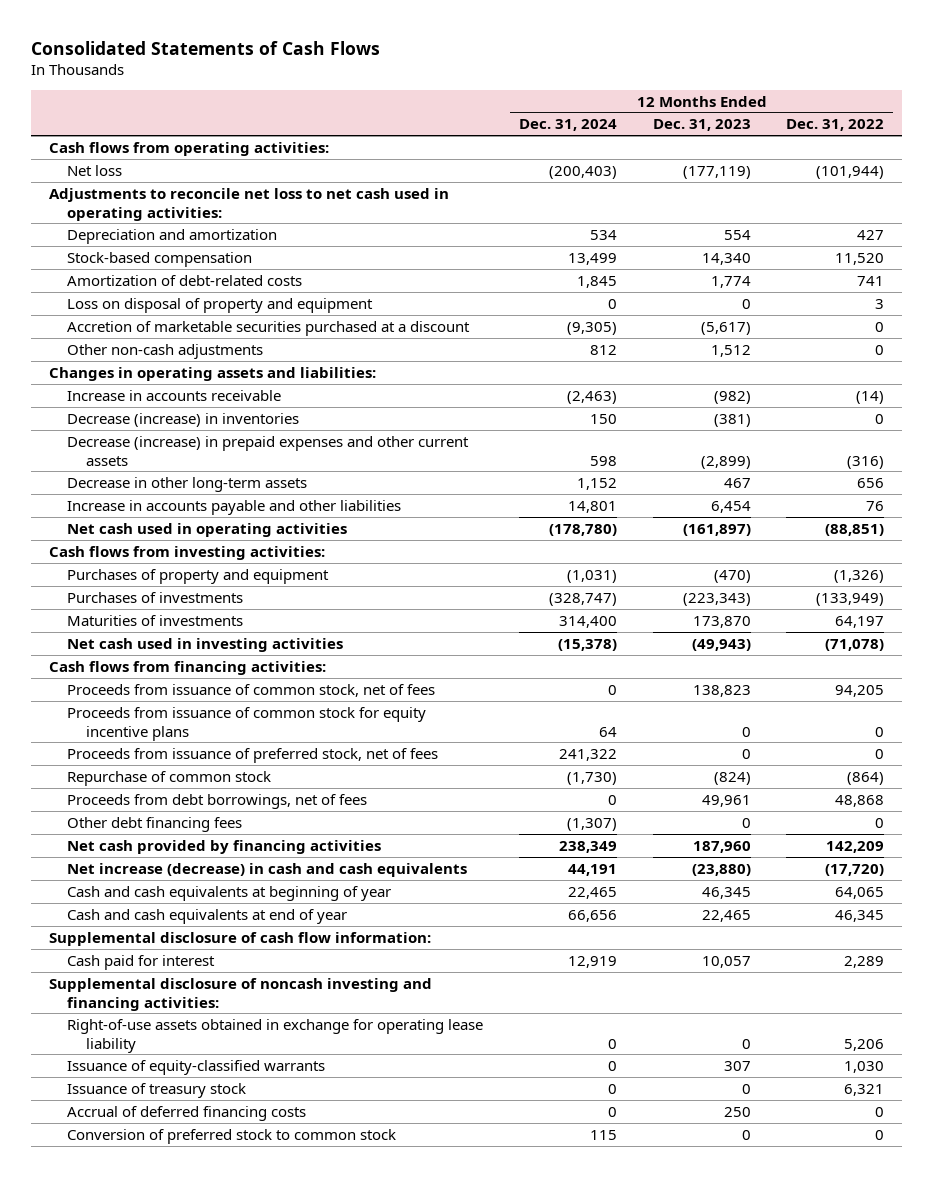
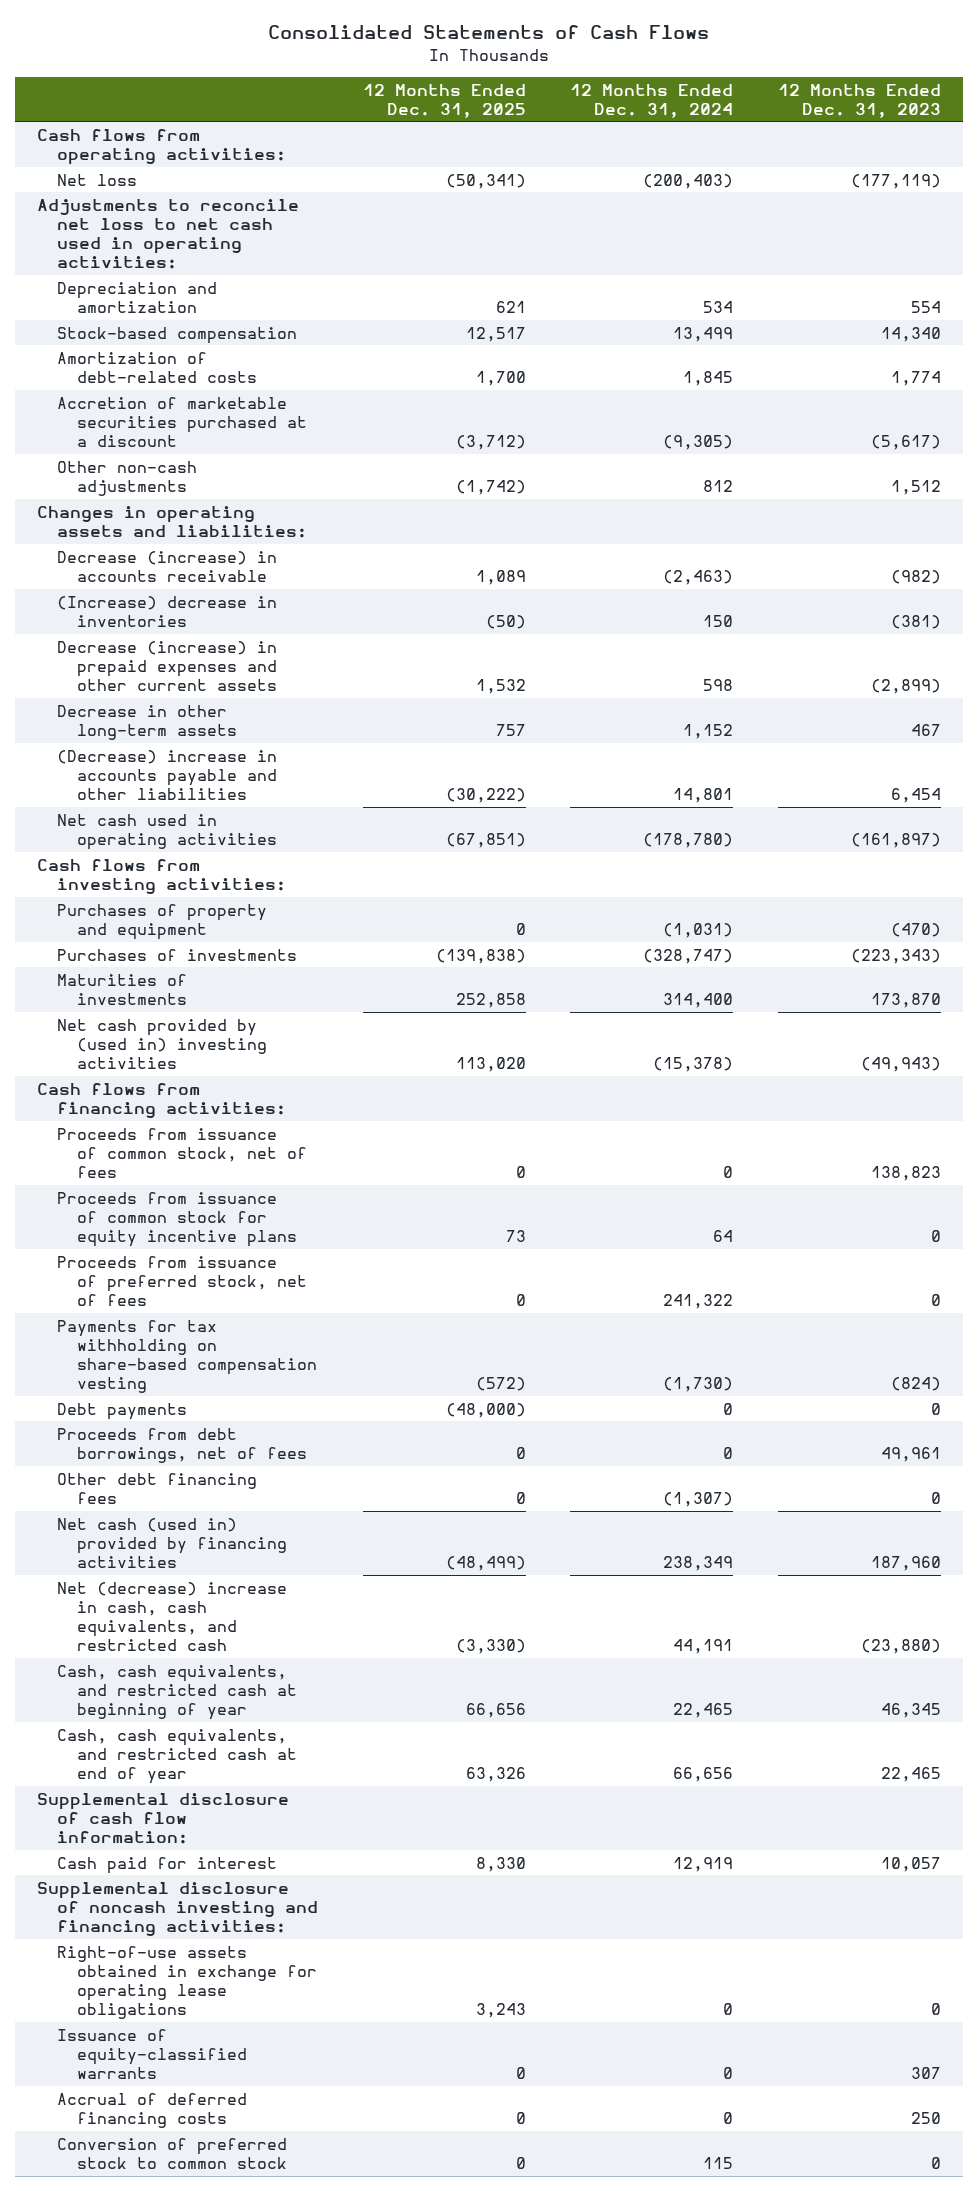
- | 12 Months Ended Dec. 31, 2024 | 12 Months Ended Dec. 31, 2023 | 12 Months Ended Dec. 31, 2022
+ | 12 Months Ended Dec. 31, 2025 | 12 Months Ended Dec. 31, 2024 | 12 Months Ended Dec. 31, 2023
- Loss on disposal of property and equipment | 0 | 0 | 3
- Increase in accounts receivable | (2,463) | (982) | (14)
- Decrease (increase) in inventories | 150 | (381) | 0
+ Decrease (increase) in accounts receivable | 1,089 | (2,463) | (982)
+ (Increase) decrease in inventories | (50) | 150 | (381)
- Increase in accounts payable and other liabilities | 14,801 | 6,454 | 76
+ (Decrease) increase in accounts payable and other liabilities | (30,222) | 14,801 | 6,454
- Net cash used in investing activities | (15,378) | (49,943) | (71,078)
+ Net cash provided by (used in) investing activities | 113,020 | (15,378) | (49,943)
- Repurchase of common stock | (1,730) | (824) | (864)
+ Payments for tax withholding on share-based compensation vesting | (572) | (1,730) | (824)
+ Debt payments | (48,000) | 0 | 0
- Net cash provided by financing activities | 238,349 | 187,960 | 142,209
- Net increase (decrease) in cash and cash equivalents | 44,191 | (23,880) | (17,720)
- Cash and cash equivalents at beginning of year | 22,465 | 46,345 | 64,065
- Cash and cash equivalents at end of year | 66,656 | 22,465 | 46,345
+ Net cash (used in) provided by financing activities | (48,499) | 238,349 | 187,960
+ Net (decrease) increase in cash, cash equivalents, and restricted cash | (3,330) | 44,191 | (23,880)
+ Cash, cash equivalents, and restricted cash at beginning of year | 66,656 | 22,465 | 46,345
+ Cash, cash equivalents, and restricted cash at end of year | 63,326 | 66,656 | 22,465
- Right-of-use assets obtained in exchange for operating lease liability | 0 | 0 | 5,206
+ Right-of-use assets obtained in exchange for operating lease obligations | 3,243 | 0 | 0
- Issuance of treasury stock | 0 | 0 | 6,321

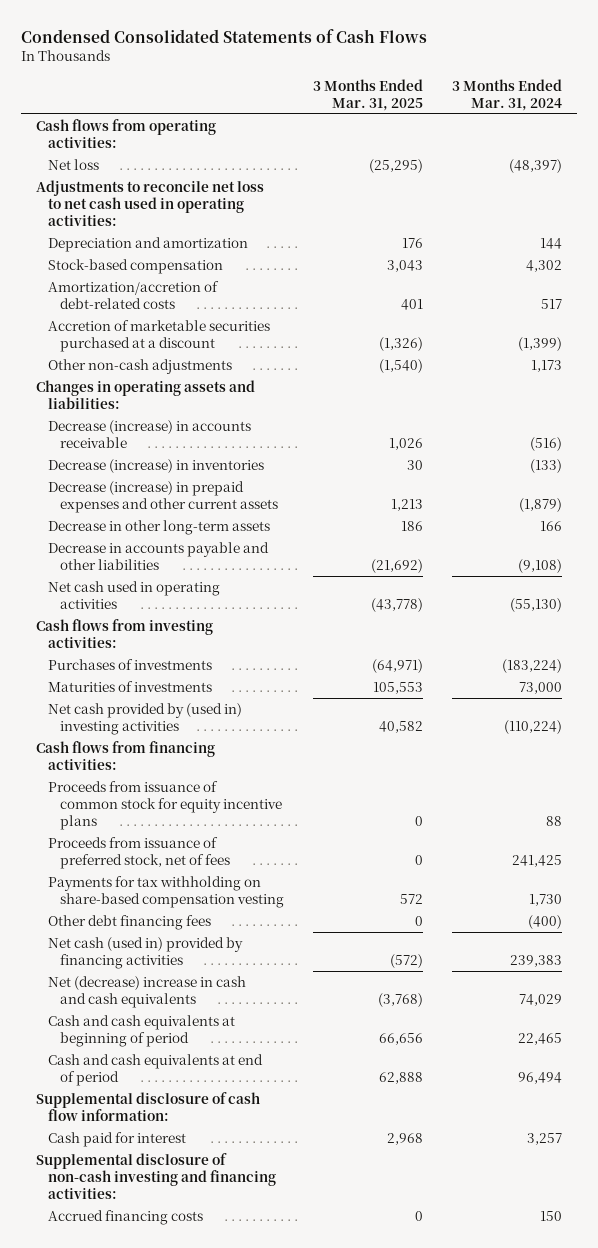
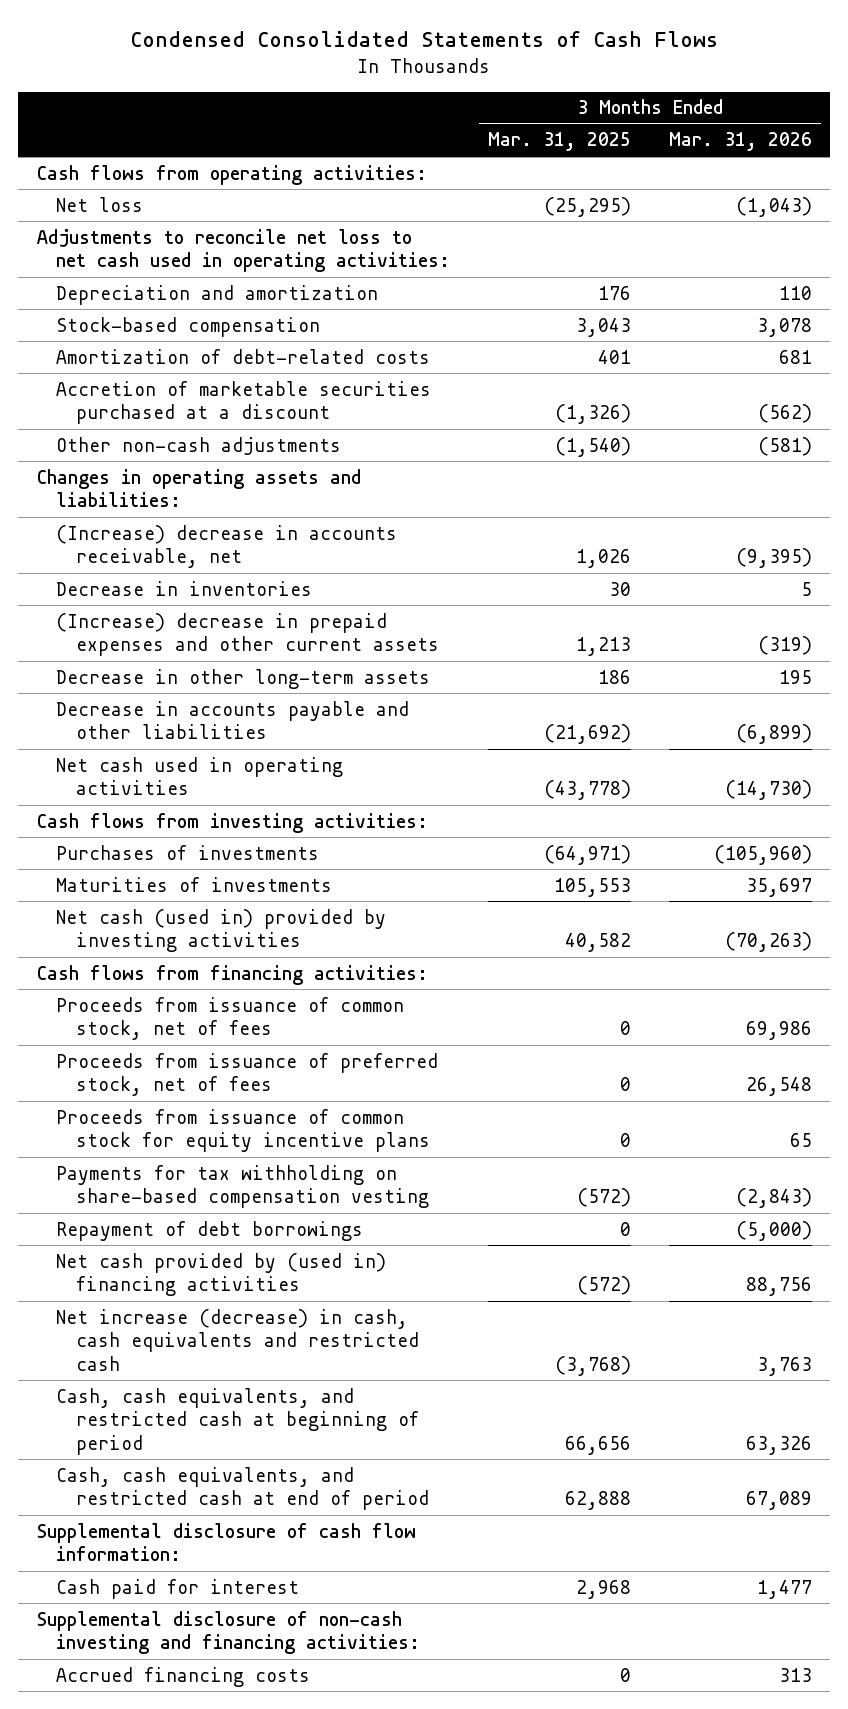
- | 3 Months Ended Mar. 31, 2025 | 3 Months Ended Mar. 31, 2024
+ | 3 Months Ended Mar. 31, 2025 | 3 Months Ended Mar. 31, 2026
- Amortization/accretion of debt-related costs | 401 | 517
+ Amortization of debt-related costs | 401 | 681
- Decrease (increase) in accounts receivable | 1,026 | (516)
- Decrease (increase) in inventories | 30 | (133)
- Decrease (increase) in prepaid expenses and other current assets | 1,213 | (1,879)
+ (Increase) decrease in accounts receivable, net | 1,026 | (9,395)
+ Decrease in inventories | 30 | 5
+ (Increase) decrease in prepaid expenses and other current assets | 1,213 | (319)
- Net cash provided by (used in) investing activities | 40,582 | (110,224)
+ Net cash (used in) provided by investing activities | 40,582 | (70,263)
+ Proceeds from issuance of common stock, net of fees | 0 | 69,986
- Payments for tax withholding on share-based compensation vesting | 572 | 1,730
- Other debt financing fees | 0 | (400)
- Net cash (used in) provided by financing activities | (572) | 239,383
- Net (decrease) increase in cash and cash equivalents | (3,768) | 74,029
- Cash and cash equivalents at beginning of period | 66,656 | 22,465
- Cash and cash equivalents at end of period | 62,888 | 96,494
moved down: Proceeds from issuance of common stock for equity incentive plans | 0 | 65
+ Payments for tax withholding on share-based compensation vesting | (572) | (2,843)
+ Repayment of debt borrowings | 0 | (5,000)
+ Net cash provided by (used in) financing activities | (572) | 88,756
+ Net increase (decrease) in cash, cash equivalents and restricted cash | (3,768) | 3,763
+ Cash, cash equivalents, and restricted cash at beginning of period | 66,656 | 63,326
+ Cash, cash equivalents, and restricted cash at end of period | 62,888 | 67,089

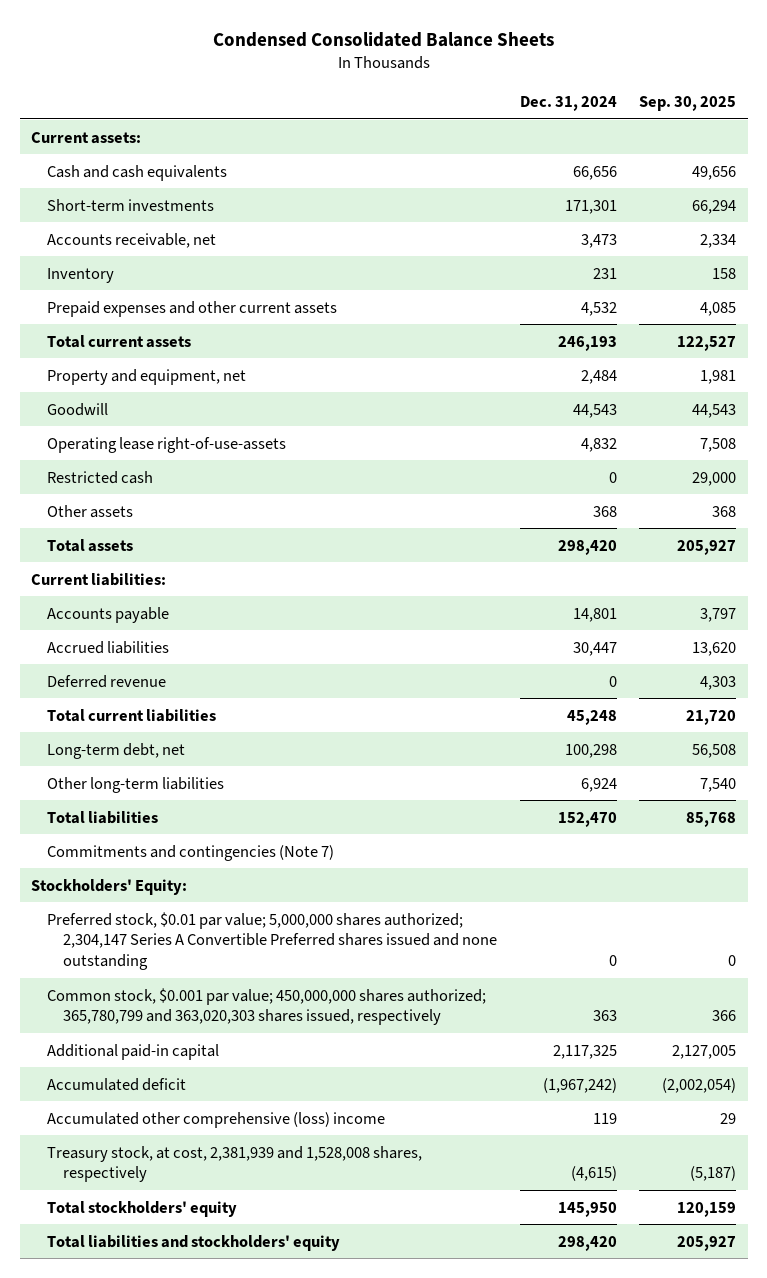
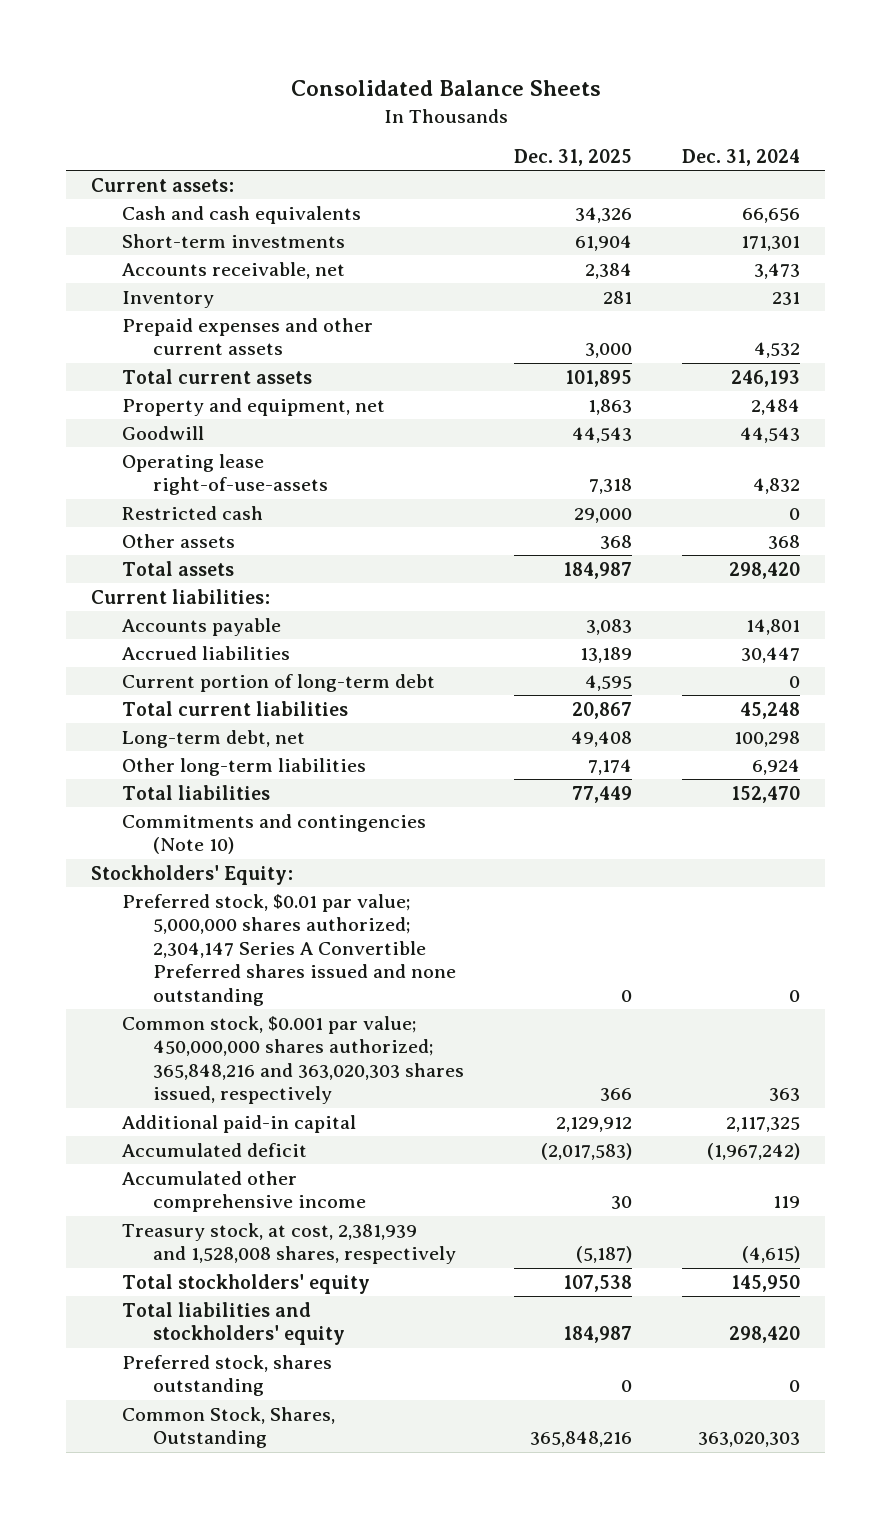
- Condensed Consolidated Balance Sheets
+ Consolidated Balance Sheets
- | Dec. 31, 2024 | Sep. 30, 2025
+ | Dec. 31, 2025 | Dec. 31, 2024
- Deferred revenue | 0 | 4,303
+ Current portion of long-term debt | 4,595 | 0
- Commitments and contingencies (Note 7)
+ Commitments and contingencies (Note 10)
- Common stock, $0.001 par value; 450,000,000 shares authorized; 365,780,799 and 363,020,303 shares issued, respectively | 363 | 366
+ Common stock, $0.001 par value; 450,000,000 shares authorized; 365,848,216 and 363,020,303 shares issued, respectively | 366 | 363
- Accumulated other comprehensive (loss) income | 119 | 29
+ Accumulated other comprehensive income | 30 | 119
+ Preferred stock, shares outstanding | 0 | 0
+ Common Stock, Shares, Outstanding | 365,848,216 | 363,020,303

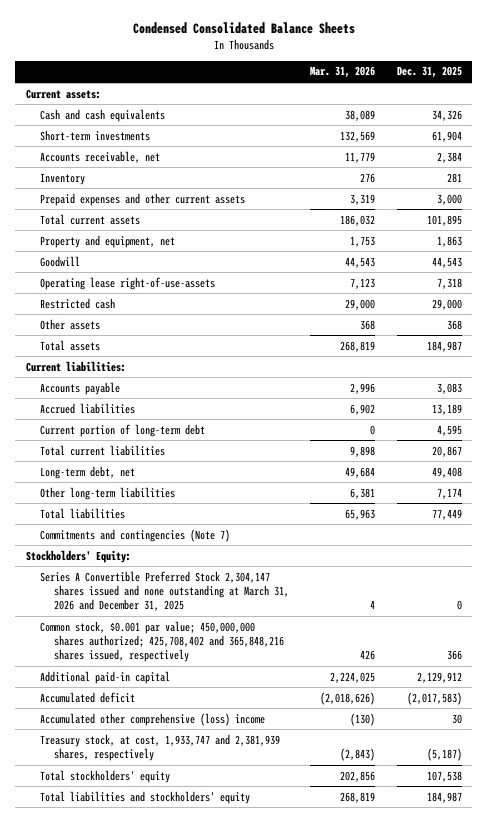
- Consolidated Balance Sheets
+ Condensed Consolidated Balance Sheets
- | Dec. 31, 2025 | Dec. 31, 2024
+ | Mar. 31, 2026 | Dec. 31, 2025
- Commitments and contingencies (Note 10)
+ Commitments and contingencies (Note 7)
- Preferred stock, $0.01 par value; 5,000,000 shares authorized; 2,304,147 Series A Convertible Preferred shares issued and none outstanding | 0 | 0
- Common stock, $0.001 par value; 450,000,000 shares authorized; 365,848,216 and 363,020,303 shares issued, respectively | 366 | 363
+ Series A Convertible Preferred Stock 2,304,147 shares issued and none outstanding at March 31, 2026 and December 31, 2025 | 4 | 0
+ Common stock, $0.001 par value; 450,000,000 shares authorized; 425,708,402 and 365,848,216 shares issued, respectively | 426 | 366
- Accumulated other comprehensive income | 30 | 119
- Treasury stock, at cost, 2,381,939 and 1,528,008 shares, respectively | (5,187) | (4,615)
+ Accumulated other comprehensive (loss) income | (130) | 30
+ Treasury stock, at cost, 1,933,747 and 2,381,939 shares, respectively | (2,843) | (5,187)
- Preferred stock, shares outstanding | 0 | 0
- Common Stock, Shares, Outstanding | 365,848,216 | 363,020,303

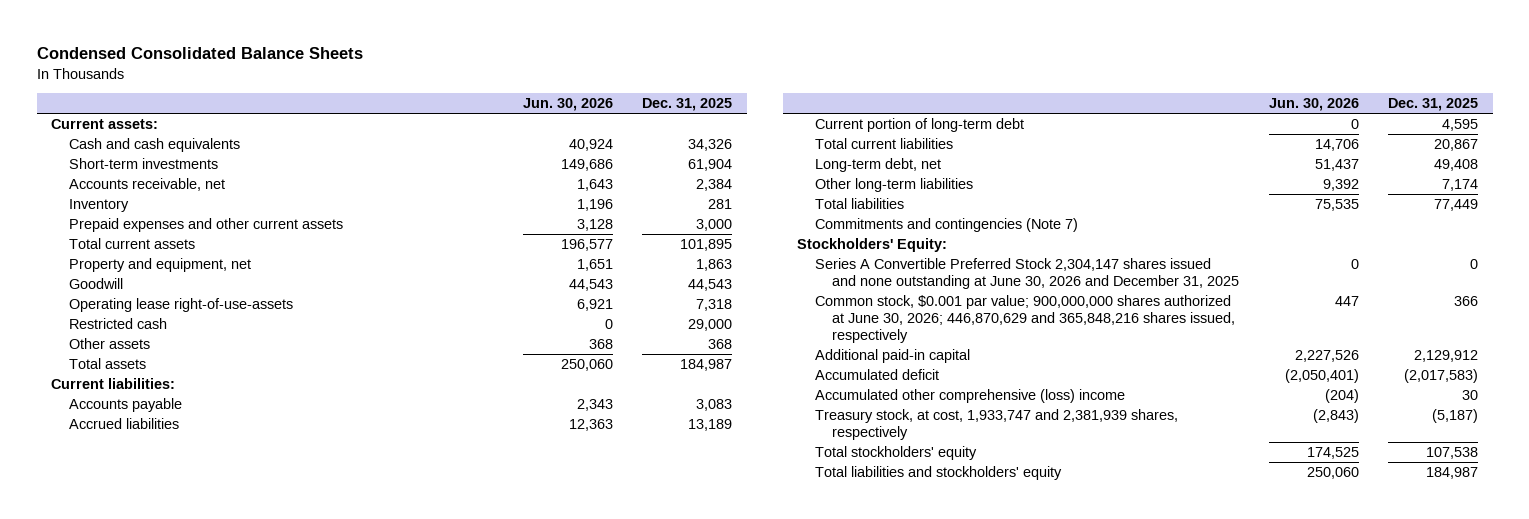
- | Mar. 31, 2026 | Dec. 31, 2025
+ | Jun. 30, 2026 | Dec. 31, 2025
- Series A Convertible Preferred Stock 2,304,147 shares issued and none outstanding at March 31, 2026 and December 31, 2025 | 4 | 0
- Common stock, $0.001 par value; 450,000,000 shares authorized; 425,708,402 and 365,848,216 shares issued, respectively | 426 | 366
+ Series A Convertible Preferred Stock 2,304,147 shares issued and none outstanding at June 30, 2026 and December 31, 2025 | 0 | 0
+ Common stock, $0.001 par value; 900,000,000 shares authorized at June 30, 2026; 446,870,629 and 365,848,216 shares issued, respectively | 447 | 366

